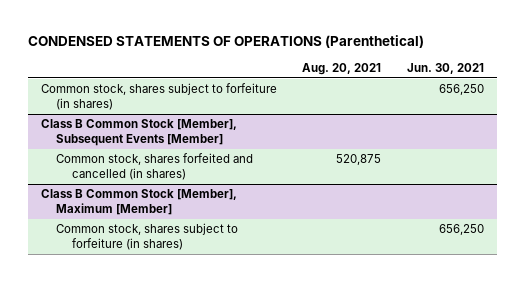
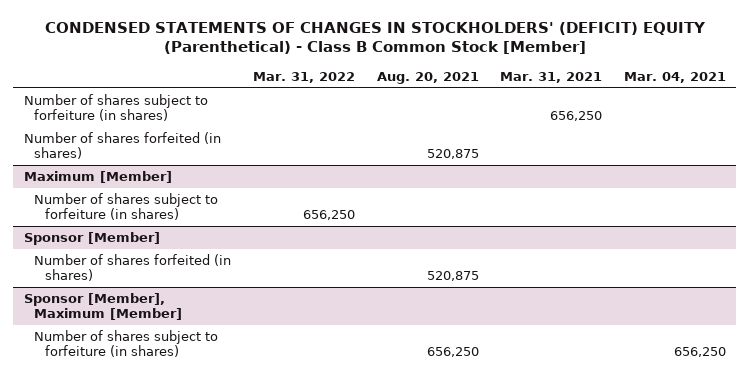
- CONDENSED STATEMENTS OF OPERATIONS (Parenthetical)
+ CONDENSED STATEMENTS OF CHANGES IN STOCKHOLDERS' (DEFICIT) EQUITY (Parenthetical) - Class B Common Stock [Member]
- | Aug. 20, 2021 | Jun. 30, 2021
+ | Mar. 31, 2022 | Aug. 20, 2021 | Mar. 31, 2021 | Mar. 04, 2021
- Common stock, shares subject to forfeiture (in shares) | | 656,250
- Class B Common Stock [Member], Subsequent Events [Member]
- Common stock, shares forfeited and cancelled (in shares) | 520,875 |
- Class B Common Stock [Member], Maximum [Member]
- Common stock, shares subject to forfeiture (in shares) | | 656,250
+ Number of shares subject to forfeiture (in shares) | | | 656,250 |
+ Number of shares forfeited (in shares) | | 520,875 | |
+ Maximum [Member]
+ Number of shares subject to forfeiture (in shares) | 656,250 | | |
+ Sponsor [Member]
+ Number of shares forfeited (in shares) | | 520,875 | |
+ Sponsor [Member], Maximum [Member]
+ Number of shares subject to forfeiture (in shares) | | 656,250 | | 656,250

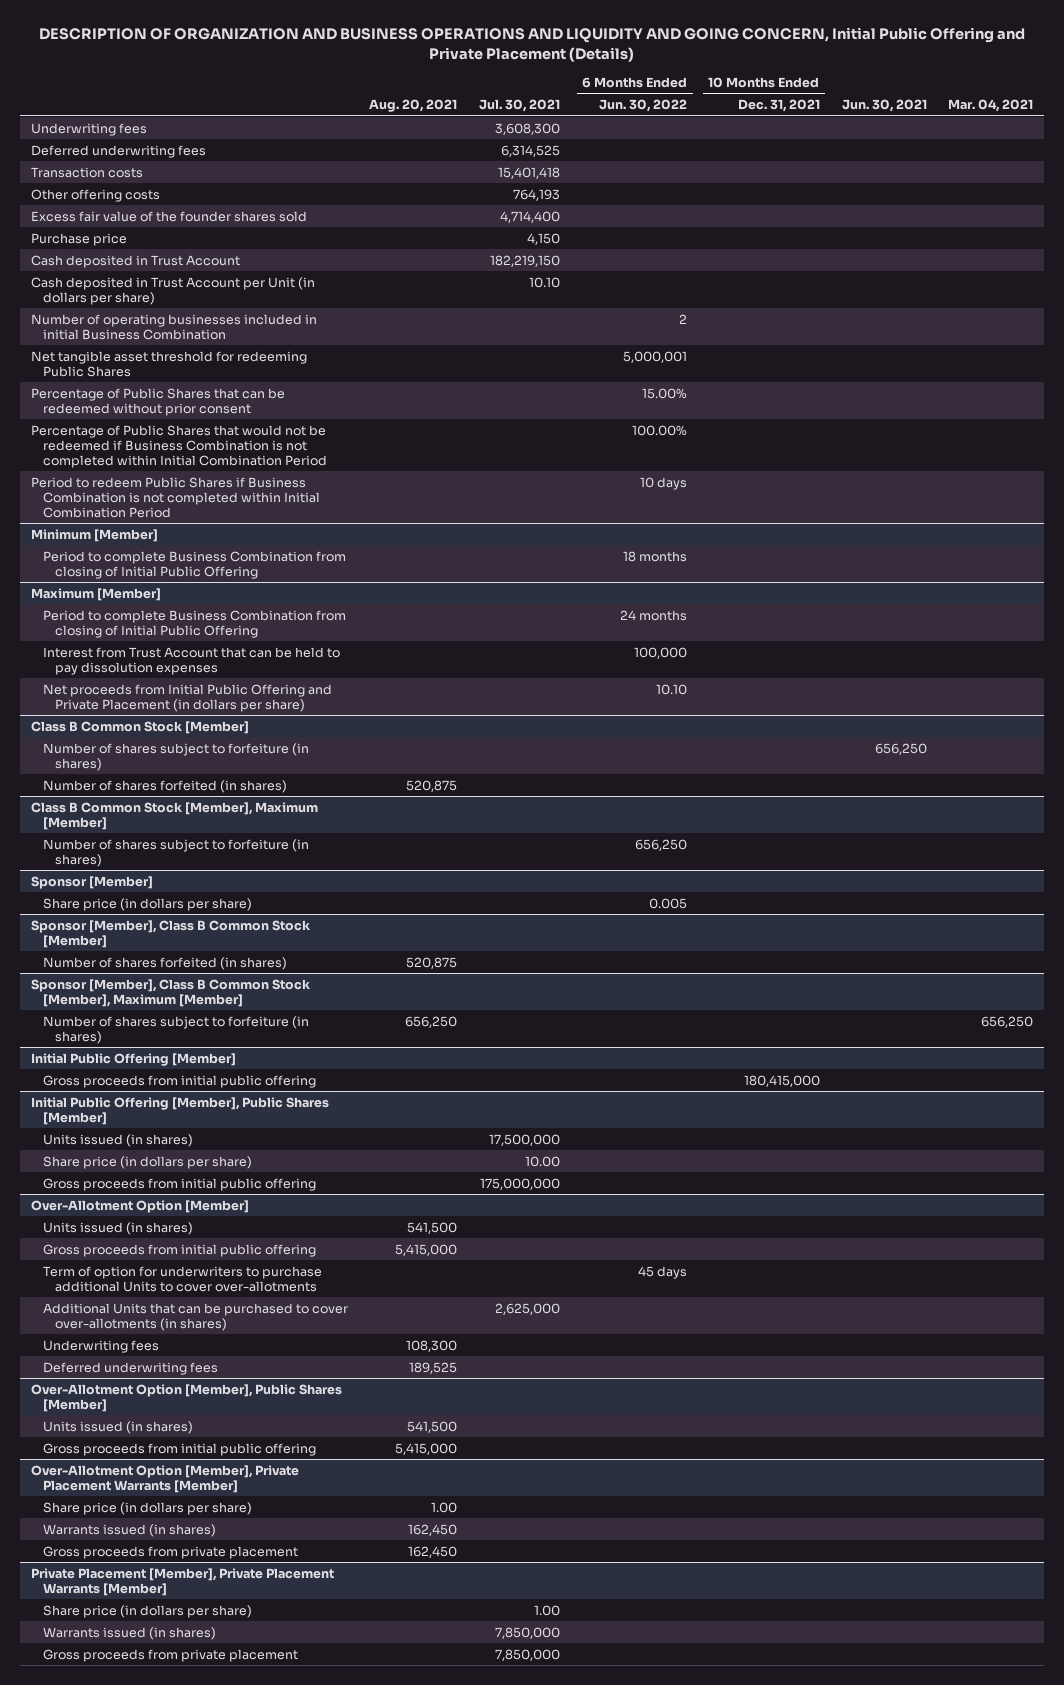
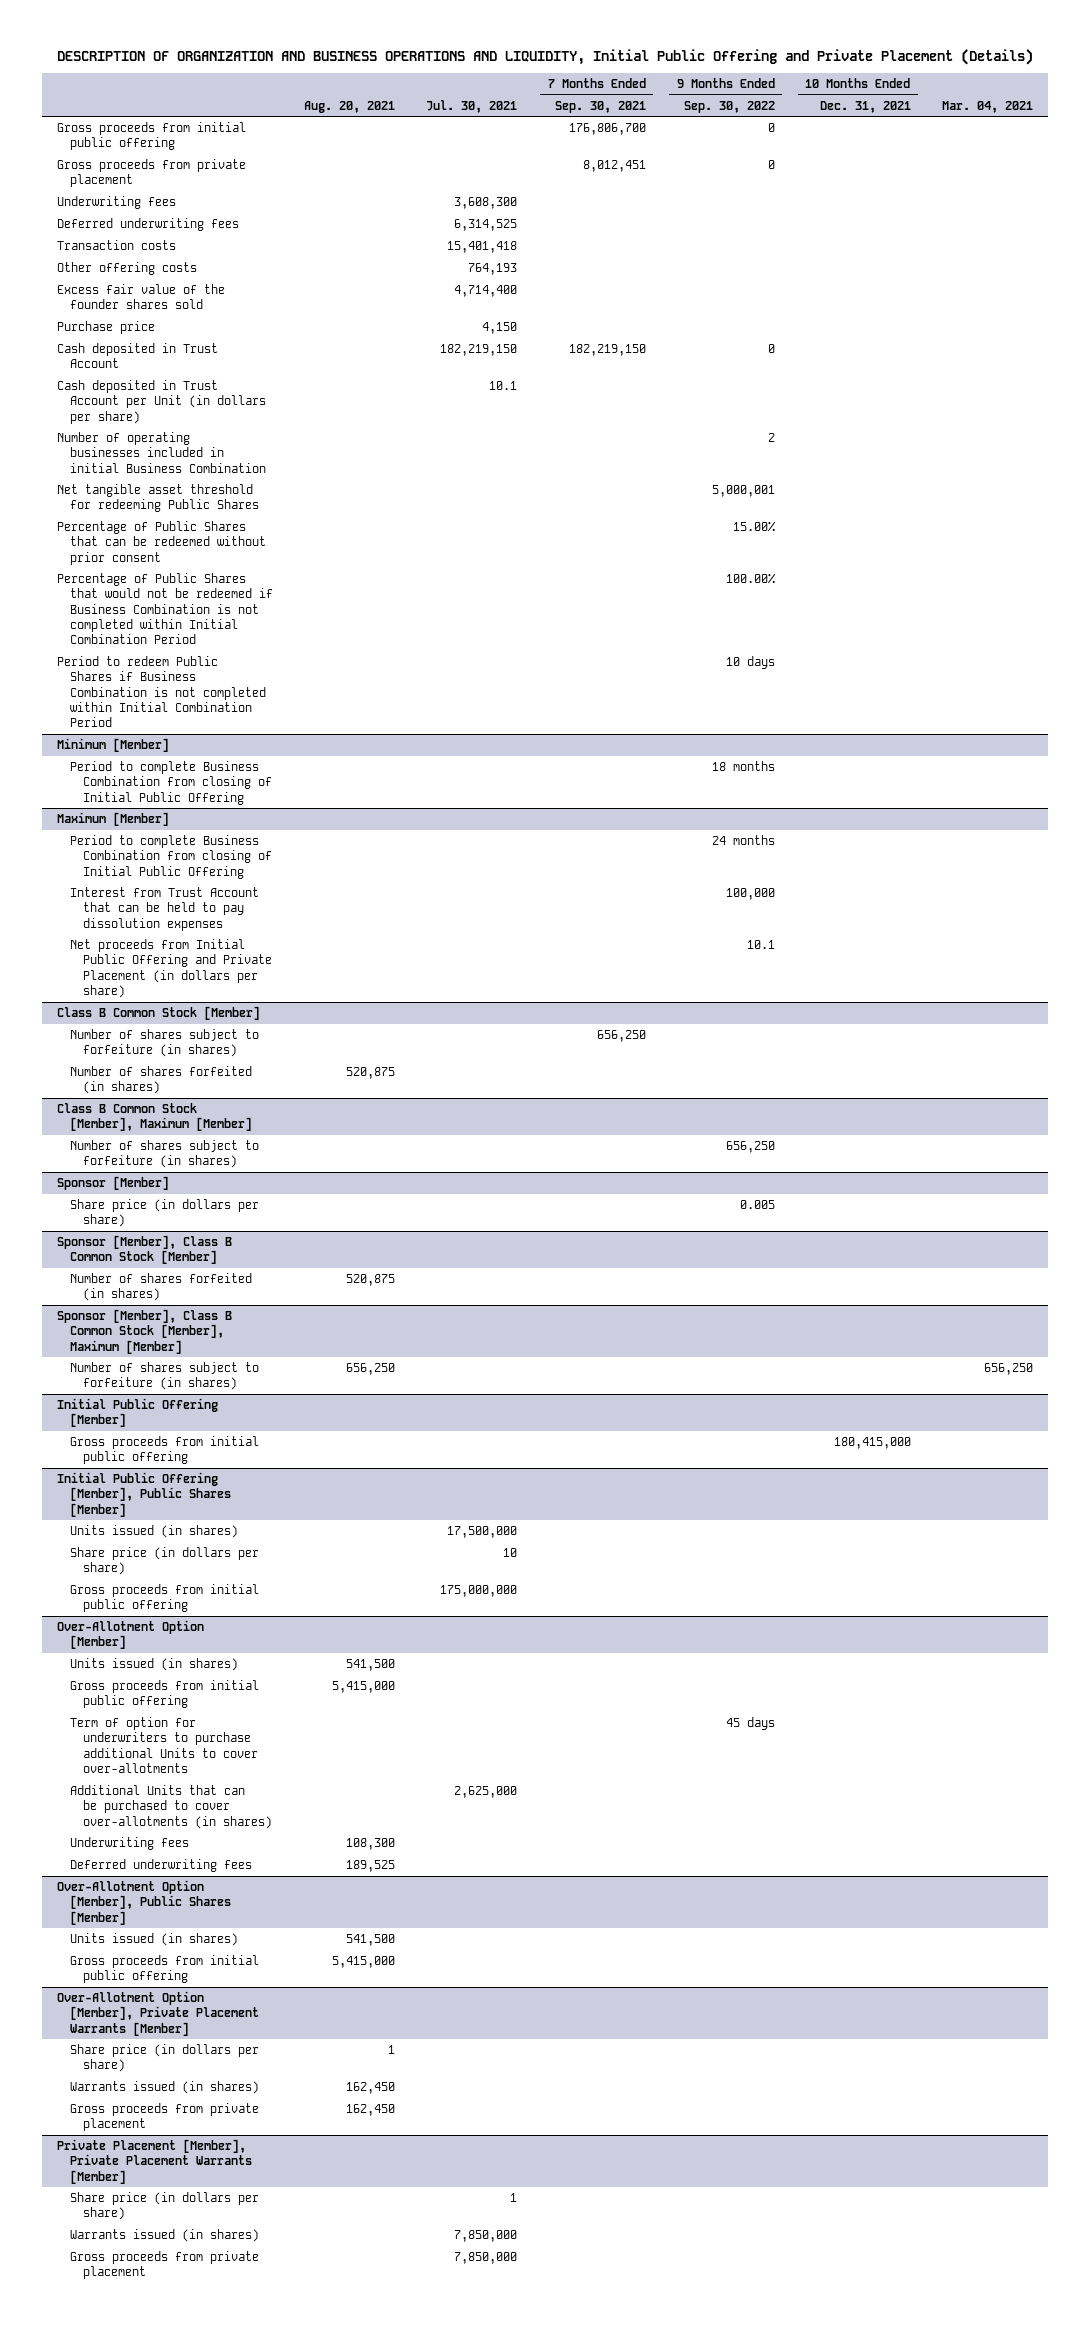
- DESCRIPTION OF ORGANIZATION AND BUSINESS OPERATIONS AND LIQUIDITY AND GOING CONCERN, Initial Public Offering and Private Placement (Details)
+ DESCRIPTION OF ORGANIZATION AND BUSINESS OPERATIONS AND LIQUIDITY, Initial Public Offering and Private Placement (Details)
- | Aug. 20, 2021 | Jul. 30, 2021 | 6 Months Ended Jun. 30, 2022 | 10 Months Ended Dec. 31, 2021 | Jun. 30, 2021 | Mar. 04, 2021
+ | Aug. 20, 2021 | Jul. 30, 2021 | 7 Months Ended Sep. 30, 2021 | 9 Months Ended Sep. 30, 2022 | 10 Months Ended Dec. 31, 2021 | Mar. 04, 2021
+ Gross proceeds from initial public offering | | | 176,806,700 | 0 | |
+ Gross proceeds from private placement | | | 8,012,451 | 0 | |
- Cash deposited in Trust Account per Unit (in dollars per share) | | 10.10 | | | |
+ Cash deposited in Trust Account per Unit (in dollars per share) | | 10.1 | | | |
@ Initial Public Offering [Member], Public Shares [Member]
- Share price (in dollars per share) | | 10.00 | | | |
+ Share price (in dollars per share) | | 10 | | | |
@ Over-Allotment Option [Member], Private Placement Warrants [Member]
- Share price (in dollars per share) | 1.00 | | | | |
+ Share price (in dollars per share) | 1 | | | | |
@ Private Placement [Member], Private Placement Warrants [Member]
- Share price (in dollars per share) | | 1.00 | | | |
+ Share price (in dollars per share) | | 1 | | | |

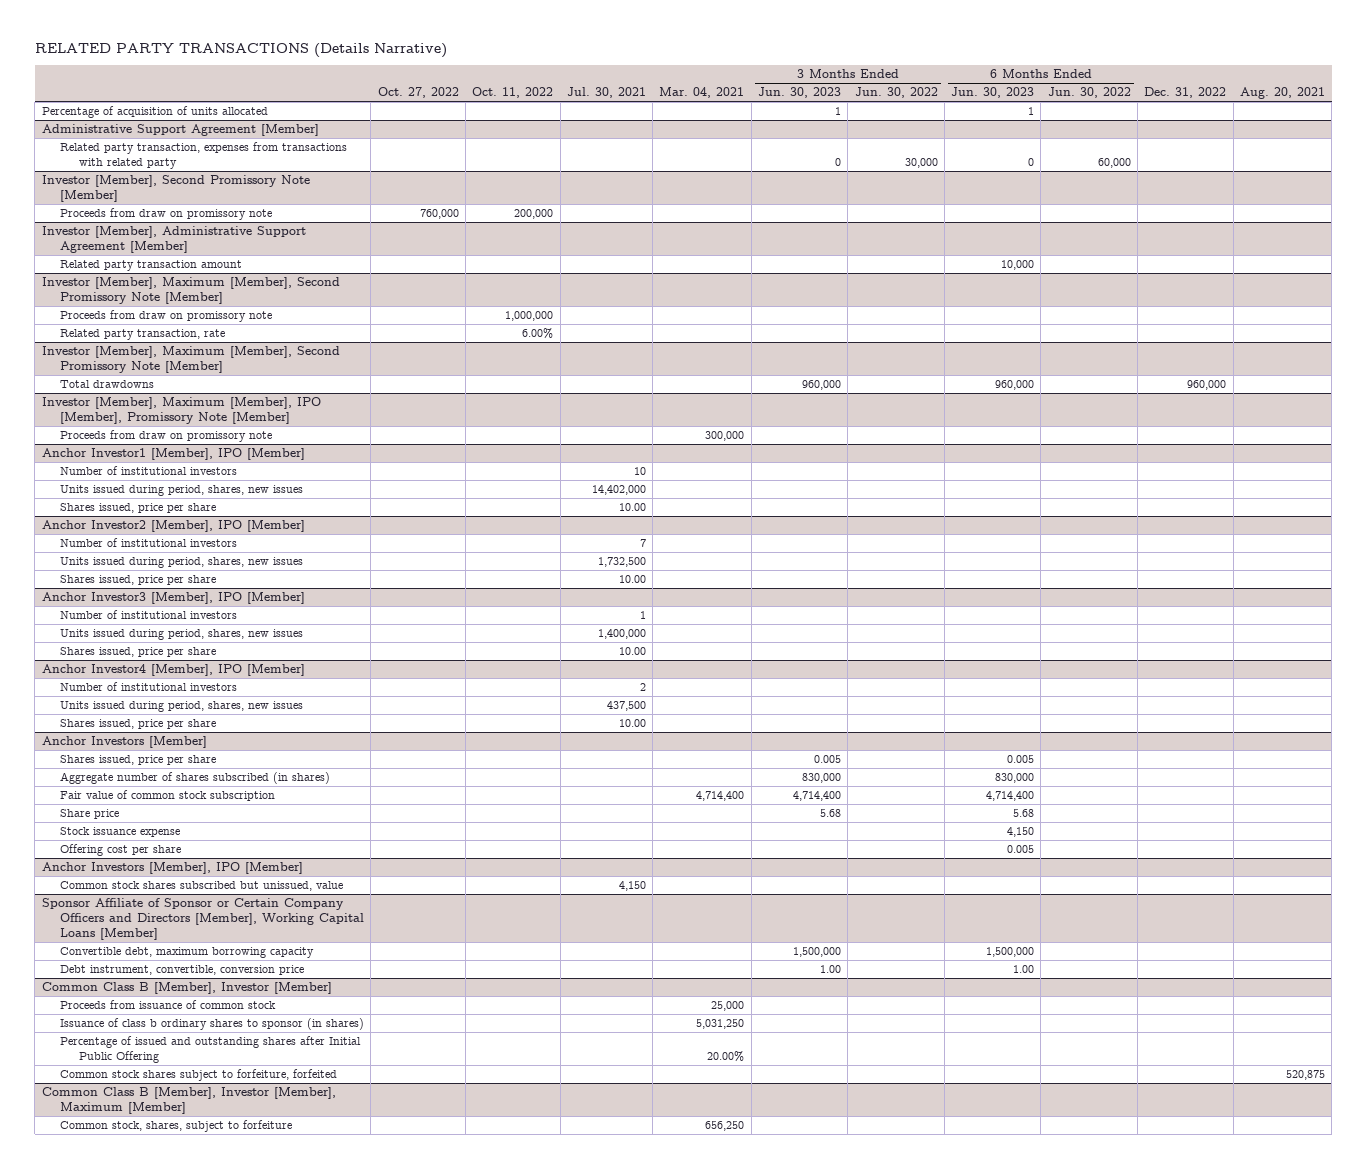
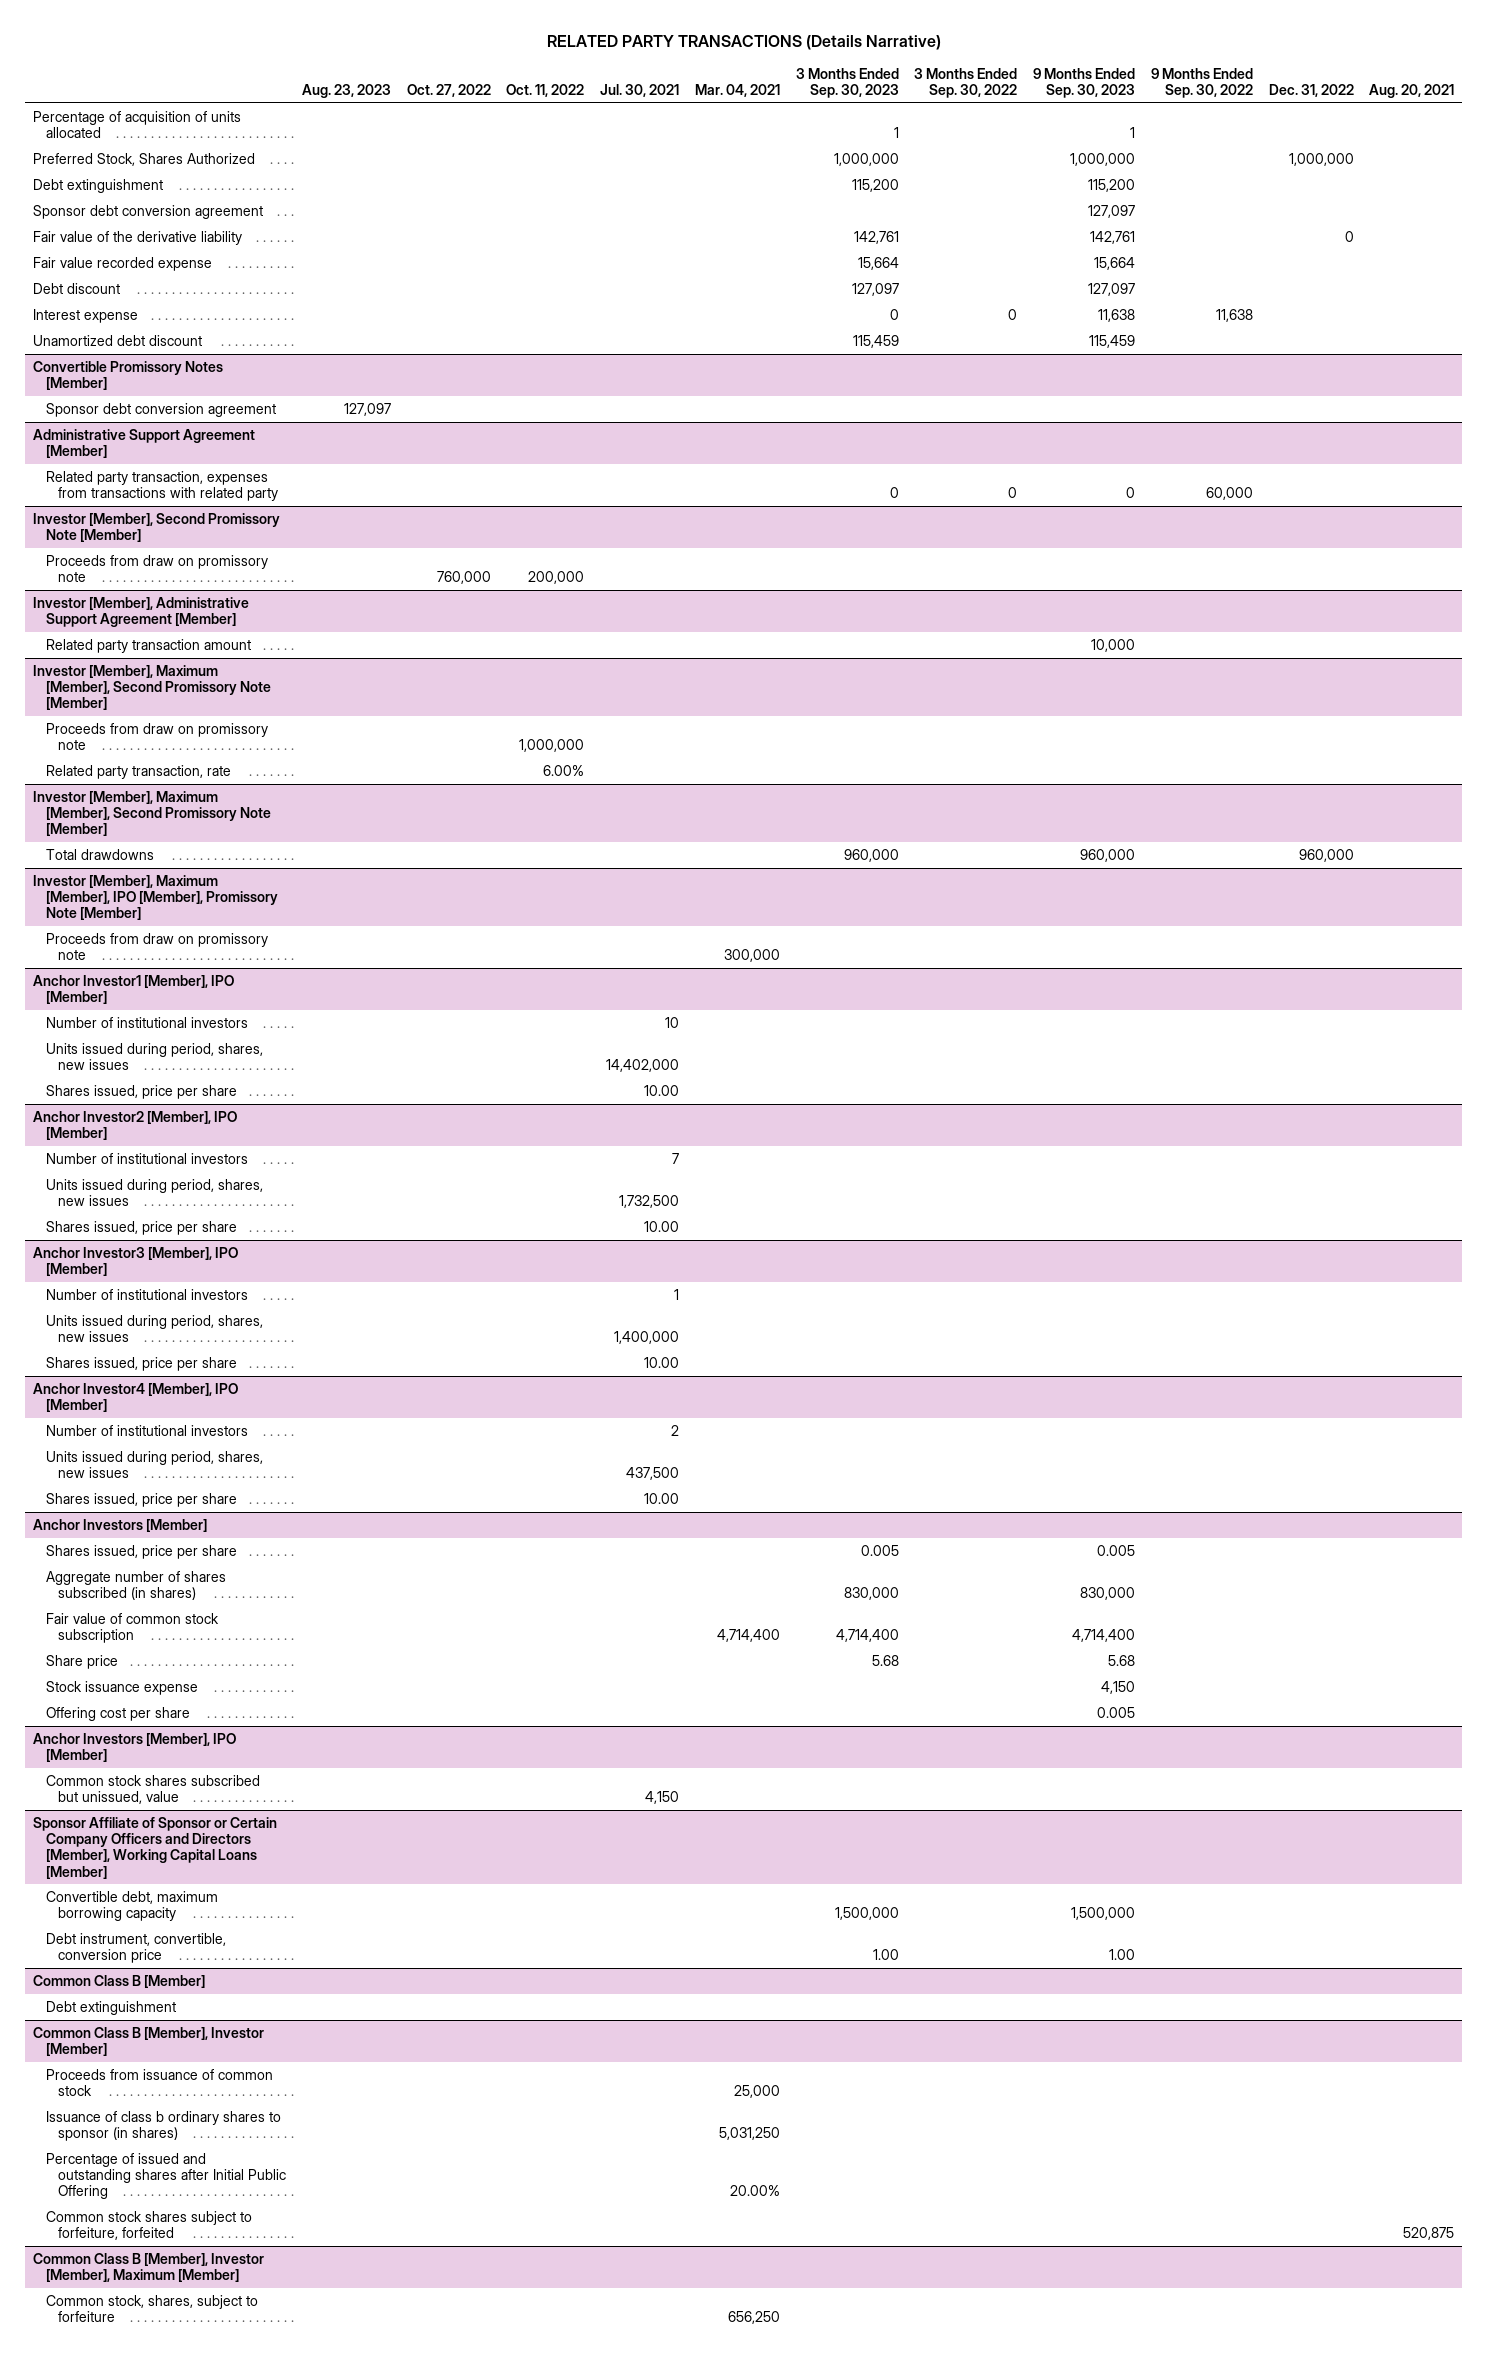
- | Oct. 27, 2022 | Oct. 11, 2022 | Jul. 30, 2021 | Mar. 04, 2021 | 3 Months Ended Jun. 30, 2023 | 3 Months Ended Jun. 30, 2022 | 6 Months Ended Jun. 30, 2023 | 6 Months Ended Jun. 30, 2022 | Dec. 31, 2022 | Aug. 20, 2021
+ | Aug. 23, 2023 | Oct. 27, 2022 | Oct. 11, 2022 | Jul. 30, 2021 | Mar. 04, 2021 | 3 Months Ended Sep. 30, 2023 | 3 Months Ended Sep. 30, 2022 | 9 Months Ended Sep. 30, 2023 | 9 Months Ended Sep. 30, 2022 | Dec. 31, 2022 | Aug. 20, 2021
+ Preferred Stock, Shares Authorized | | | | | | 1,000,000 | | 1,000,000 | | 1,000,000 |
+ Debt extinguishment | | | | | | 115,200 | | 115,200 | | |
+ Sponsor debt conversion agreement | | | | | | | | 127,097 | | |
+ Fair value of the derivative liability | | | | | | 142,761 | | 142,761 | | 0 |
+ Fair value recorded expense | | | | | | 15,664 | | 15,664 | | |
+ Debt discount | | | | | | 127,097 | | 127,097 | | |
+ Interest expense | | | | | | 0 | 0 | 11,638 | 11,638 | |
+ Unamortized debt discount | | | | | | 115,459 | | 115,459 | | |
+ Convertible Promissory Notes [Member]
+ Sponsor debt conversion agreement | 127,097 | | | | | | | | | |
+ Common Class B [Member]
+ Debt extinguishment

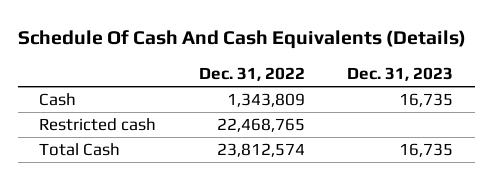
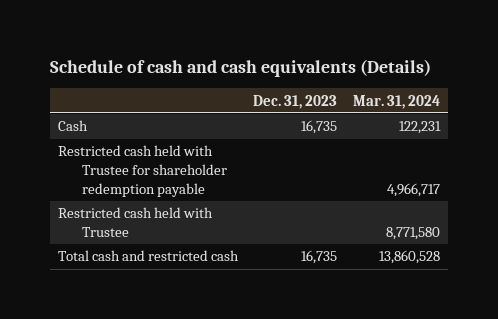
- Schedule Of Cash And Cash Equivalents (Details)
+ Schedule of cash and cash equivalents (Details)
- | Dec. 31, 2022 | Dec. 31, 2023
+ | Dec. 31, 2023 | Mar. 31, 2024
- Restricted cash | 22,468,765 |
- Total Cash | 23,812,574 | 16,735
+ Restricted cash held with Trustee for shareholder redemption payable | | 4,966,717
+ Restricted cash held with Trustee | | 8,771,580
+ Total cash and restricted cash | 16,735 | 13,860,528

